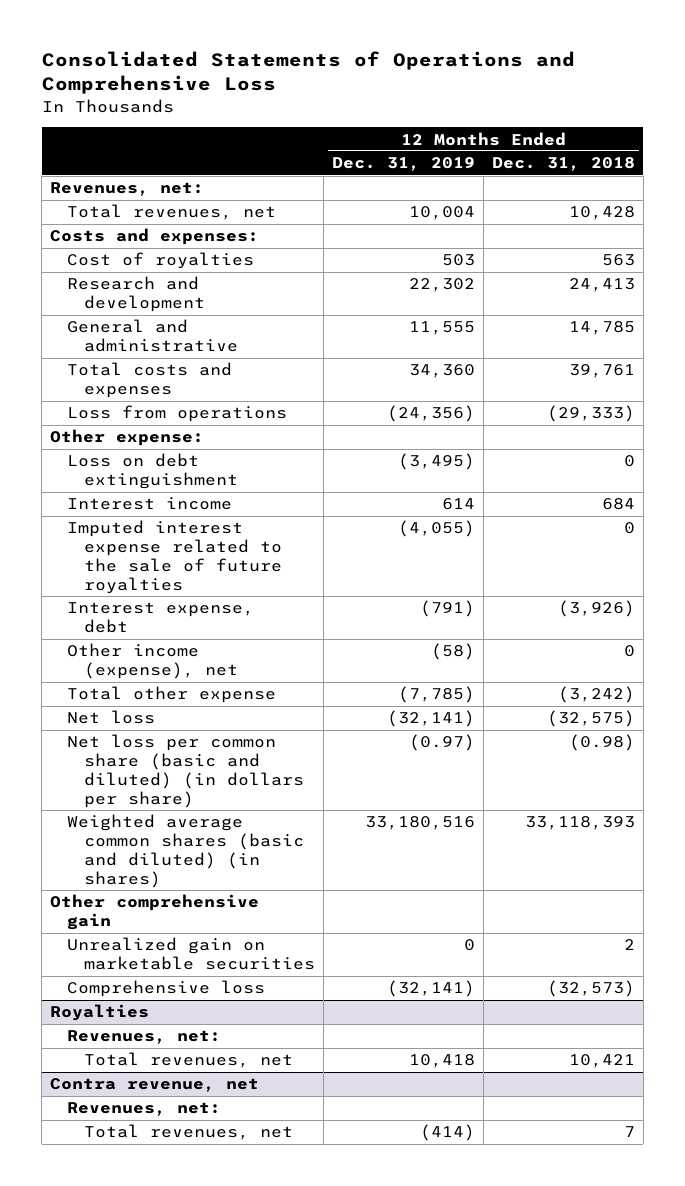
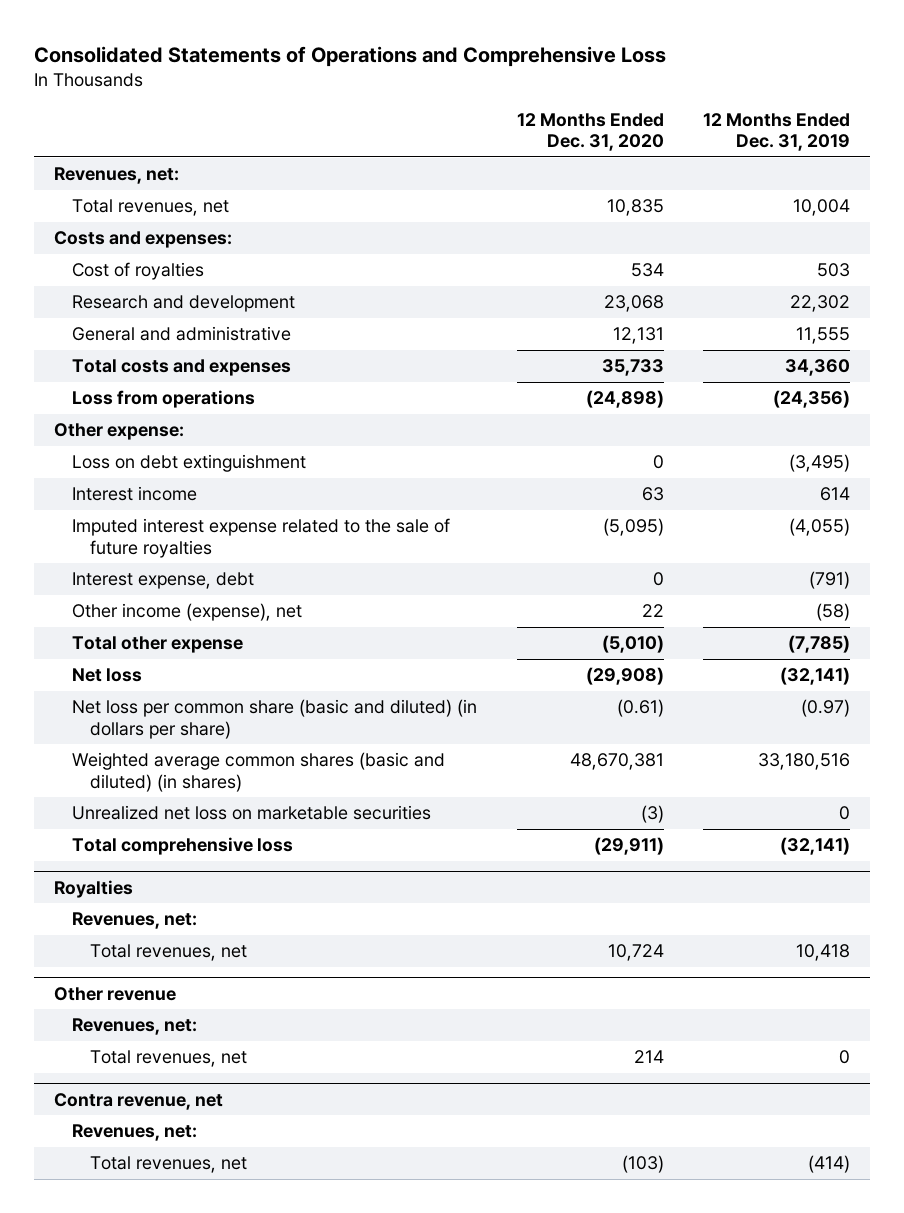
- | 12 Months Ended Dec. 31, 2019 | 12 Months Ended Dec. 31, 2018
+ | 12 Months Ended Dec. 31, 2020 | 12 Months Ended Dec. 31, 2019
- Other comprehensive gain
- Unrealized gain on marketable securities | 0 | 2
- Comprehensive loss | (32,141) | (32,573)
+ Unrealized net loss on marketable securities | (3) | 0
+ Total comprehensive loss | (29,911) | (32,141)
+ Other revenue
+ Revenues, net:
+ Total revenues, net | 214 | 0

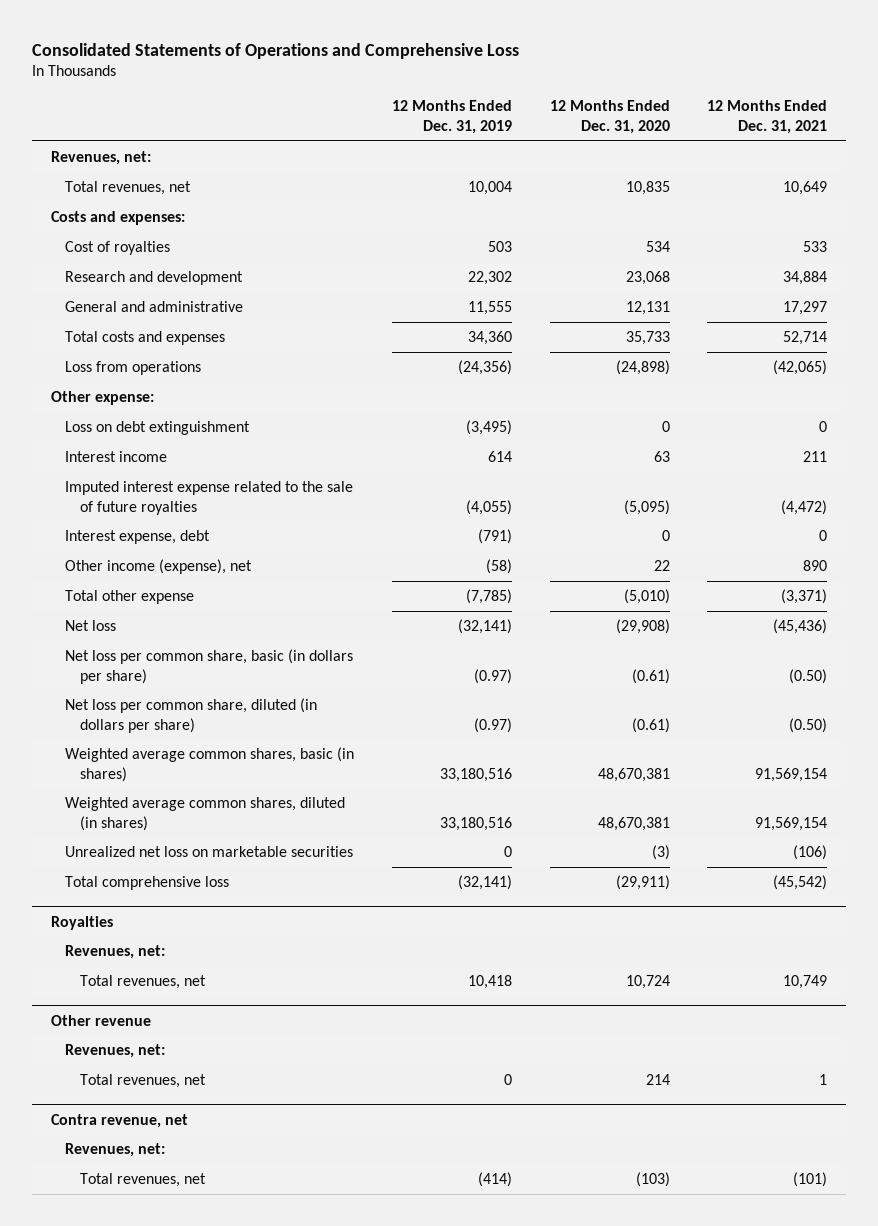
- | 12 Months Ended Dec. 31, 2020 | 12 Months Ended Dec. 31, 2019
+ | 12 Months Ended Dec. 31, 2019 | 12 Months Ended Dec. 31, 2020 | 12 Months Ended Dec. 31, 2021
- Net loss per common share (basic and diluted) (in dollars per share) | (0.61) | (0.97)
- Weighted average common shares (basic and diluted) (in shares) | 48,670,381 | 33,180,516
+ Net loss per common share, basic (in dollars per share) | (0.97) | (0.61) | (0.50)
+ Net loss per common share, diluted (in dollars per share) | (0.97) | (0.61) | (0.50)
+ Weighted average common shares, basic (in shares) | 33,180,516 | 48,670,381 | 91,569,154
+ Weighted average common shares, diluted (in shares) | 33,180,516 | 48,670,381 | 91,569,154

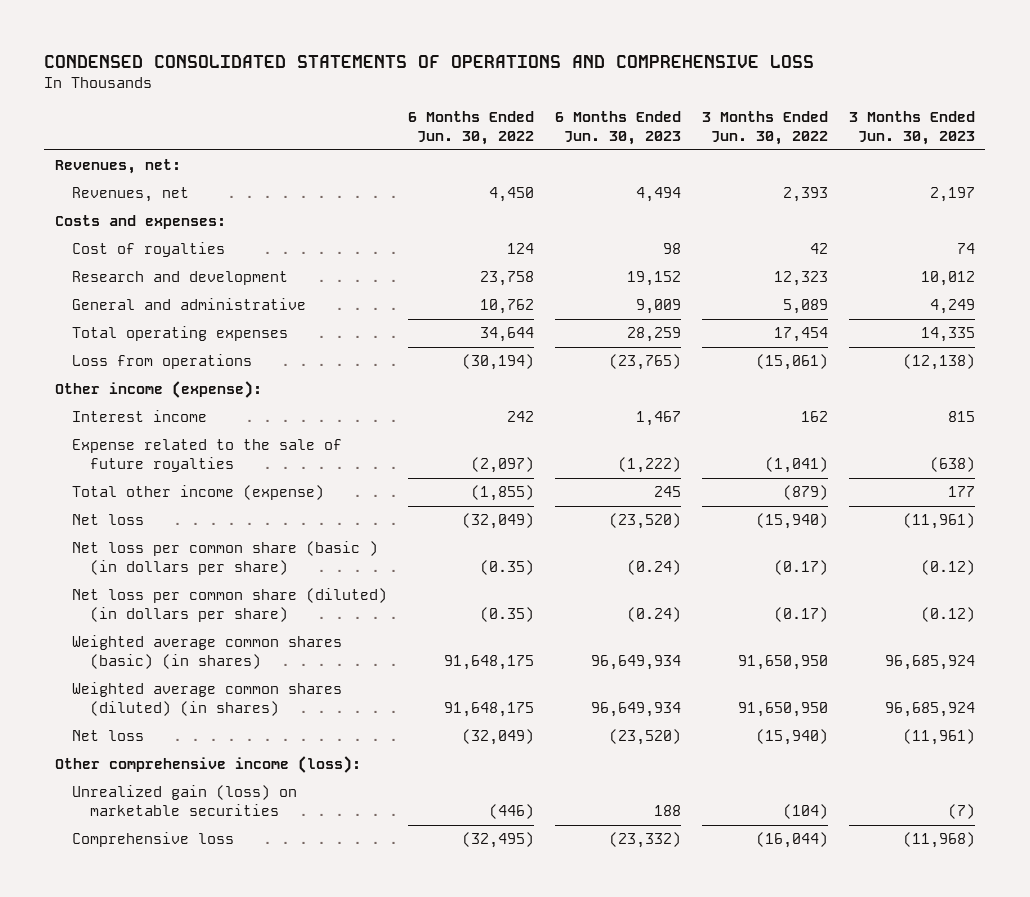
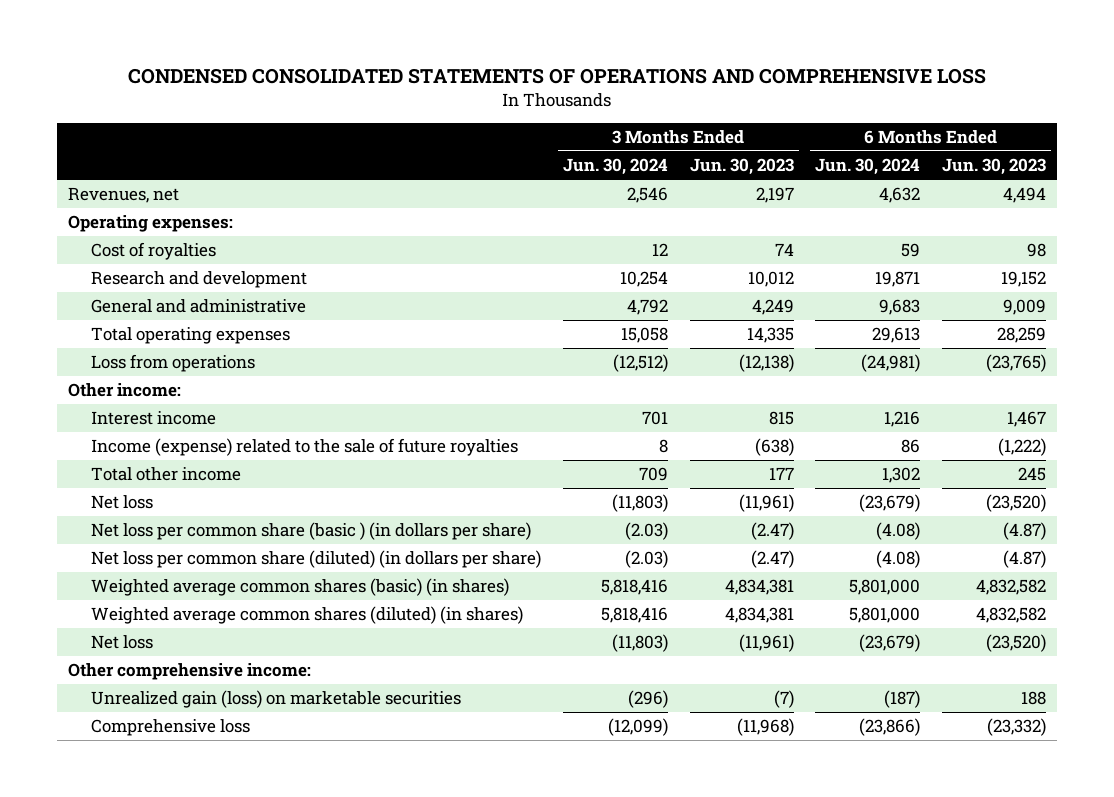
- | 6 Months Ended Jun. 30, 2022 | 6 Months Ended Jun. 30, 2023 | 3 Months Ended Jun. 30, 2022 | 3 Months Ended Jun. 30, 2023
+ | 3 Months Ended Jun. 30, 2024 | 3 Months Ended Jun. 30, 2023 | 6 Months Ended Jun. 30, 2024 | 6 Months Ended Jun. 30, 2023
- Revenues, net:
- Costs and expenses:
+ Operating expenses:
- Other income (expense):
+ Other income:
- Expense related to the sale of future royalties | (2,097) | (1,222) | (1,041) | (638)
- Total other income (expense) | (1,855) | 245 | (879) | 177
+ Income (expense) related to the sale of future royalties | 8 | (638) | 86 | (1,222)
+ Total other income | 709 | 177 | 1,302 | 245
- Net loss per common share (basic ) (in dollars per share) | (0.35) | (0.24) | (0.17) | (0.12)
- Net loss per common share (diluted) (in dollars per share) | (0.35) | (0.24) | (0.17) | (0.12)
- Weighted average common shares (basic) (in shares) | 91,648,175 | 96,649,934 | 91,650,950 | 96,685,924
- Weighted average common shares (diluted) (in shares) | 91,648,175 | 96,649,934 | 91,650,950 | 96,685,924
+ Net loss per common share (basic ) (in dollars per share) | (2.03) | (2.47) | (4.08) | (4.87)
+ Net loss per common share (diluted) (in dollars per share) | (2.03) | (2.47) | (4.08) | (4.87)
+ Weighted average common shares (basic) (in shares) | 5,818,416 | 4,834,381 | 5,801,000 | 4,832,582
+ Weighted average common shares (diluted) (in shares) | 5,818,416 | 4,834,381 | 5,801,000 | 4,832,582
- Other comprehensive income (loss):
+ Other comprehensive income:

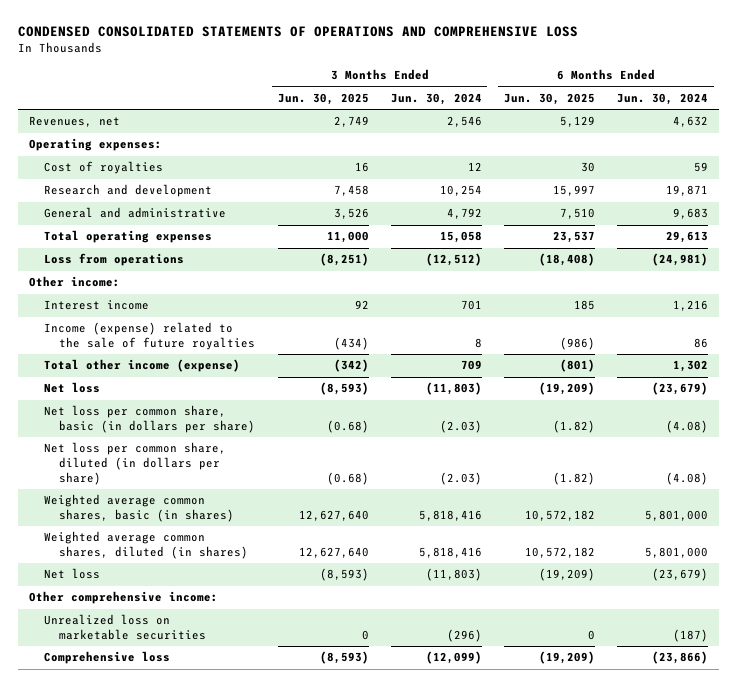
- | 3 Months Ended Jun. 30, 2024 | 3 Months Ended Jun. 30, 2023 | 6 Months Ended Jun. 30, 2024 | 6 Months Ended Jun. 30, 2023
+ | 3 Months Ended Jun. 30, 2025 | 3 Months Ended Jun. 30, 2024 | 6 Months Ended Jun. 30, 2025 | 6 Months Ended Jun. 30, 2024
- Total other income | 709 | 177 | 1,302 | 245
+ Total other income (expense) | (342) | 709 | (801) | 1,302
- Net loss per common share (basic ) (in dollars per share) | (2.03) | (2.47) | (4.08) | (4.87)
- Net loss per common share (diluted) (in dollars per share) | (2.03) | (2.47) | (4.08) | (4.87)
- Weighted average common shares (basic) (in shares) | 5,818,416 | 4,834,381 | 5,801,000 | 4,832,582
- Weighted average common shares (diluted) (in shares) | 5,818,416 | 4,834,381 | 5,801,000 | 4,832,582
+ Net loss per common share, basic (in dollars per share) | (0.68) | (2.03) | (1.82) | (4.08)
+ Net loss per common share, diluted (in dollars per share) | (0.68) | (2.03) | (1.82) | (4.08)
+ Weighted average common shares, basic (in shares) | 12,627,640 | 5,818,416 | 10,572,182 | 5,801,000
+ Weighted average common shares, diluted (in shares) | 12,627,640 | 5,818,416 | 10,572,182 | 5,801,000
- Unrealized gain (loss) on marketable securities | (296) | (7) | (187) | 188
+ Unrealized loss on marketable securities | 0 | (296) | 0 | (187)

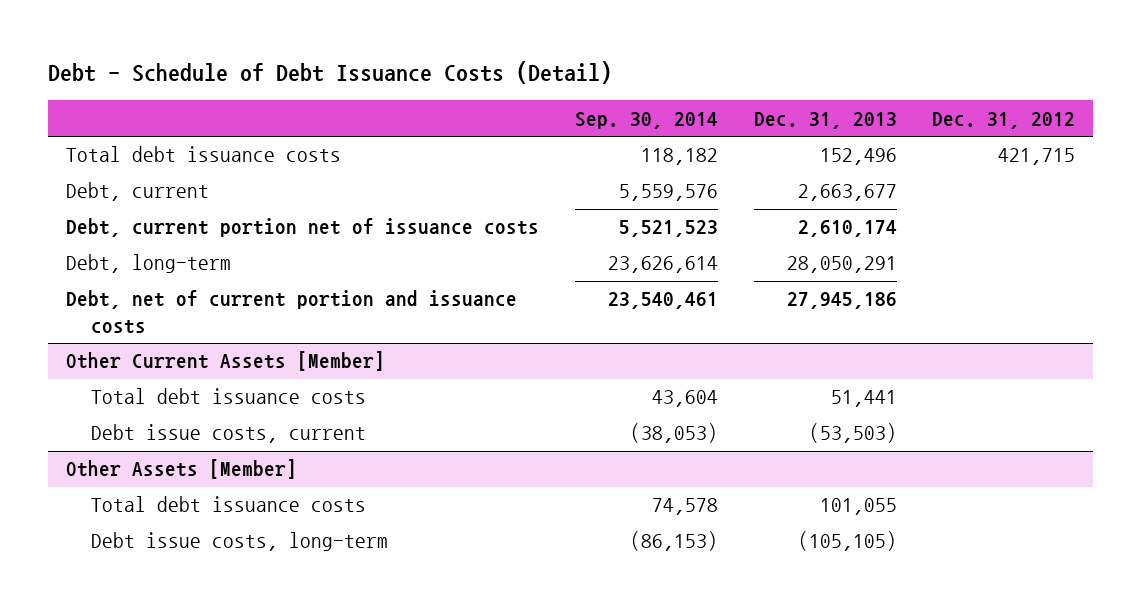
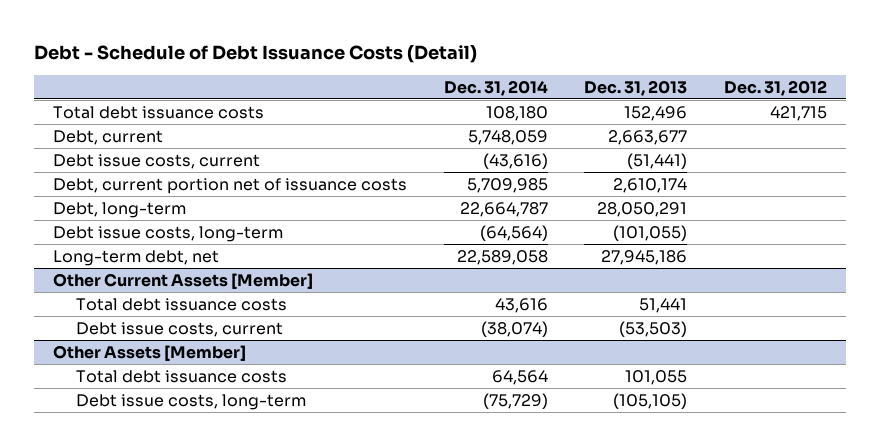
- | Sep. 30, 2014 | Dec. 31, 2013 | Dec. 31, 2012
+ | Dec. 31, 2014 | Dec. 31, 2013 | Dec. 31, 2012
+ Debt issue costs, current | (43,616) | (51,441) |
- Debt, net of current portion and issuance costs | 23,540,461 | 27,945,186 |
+ Debt issue costs, long-term | (64,564) | (101,055) |
+ Long-term debt, net | 22,589,058 | 27,945,186 |

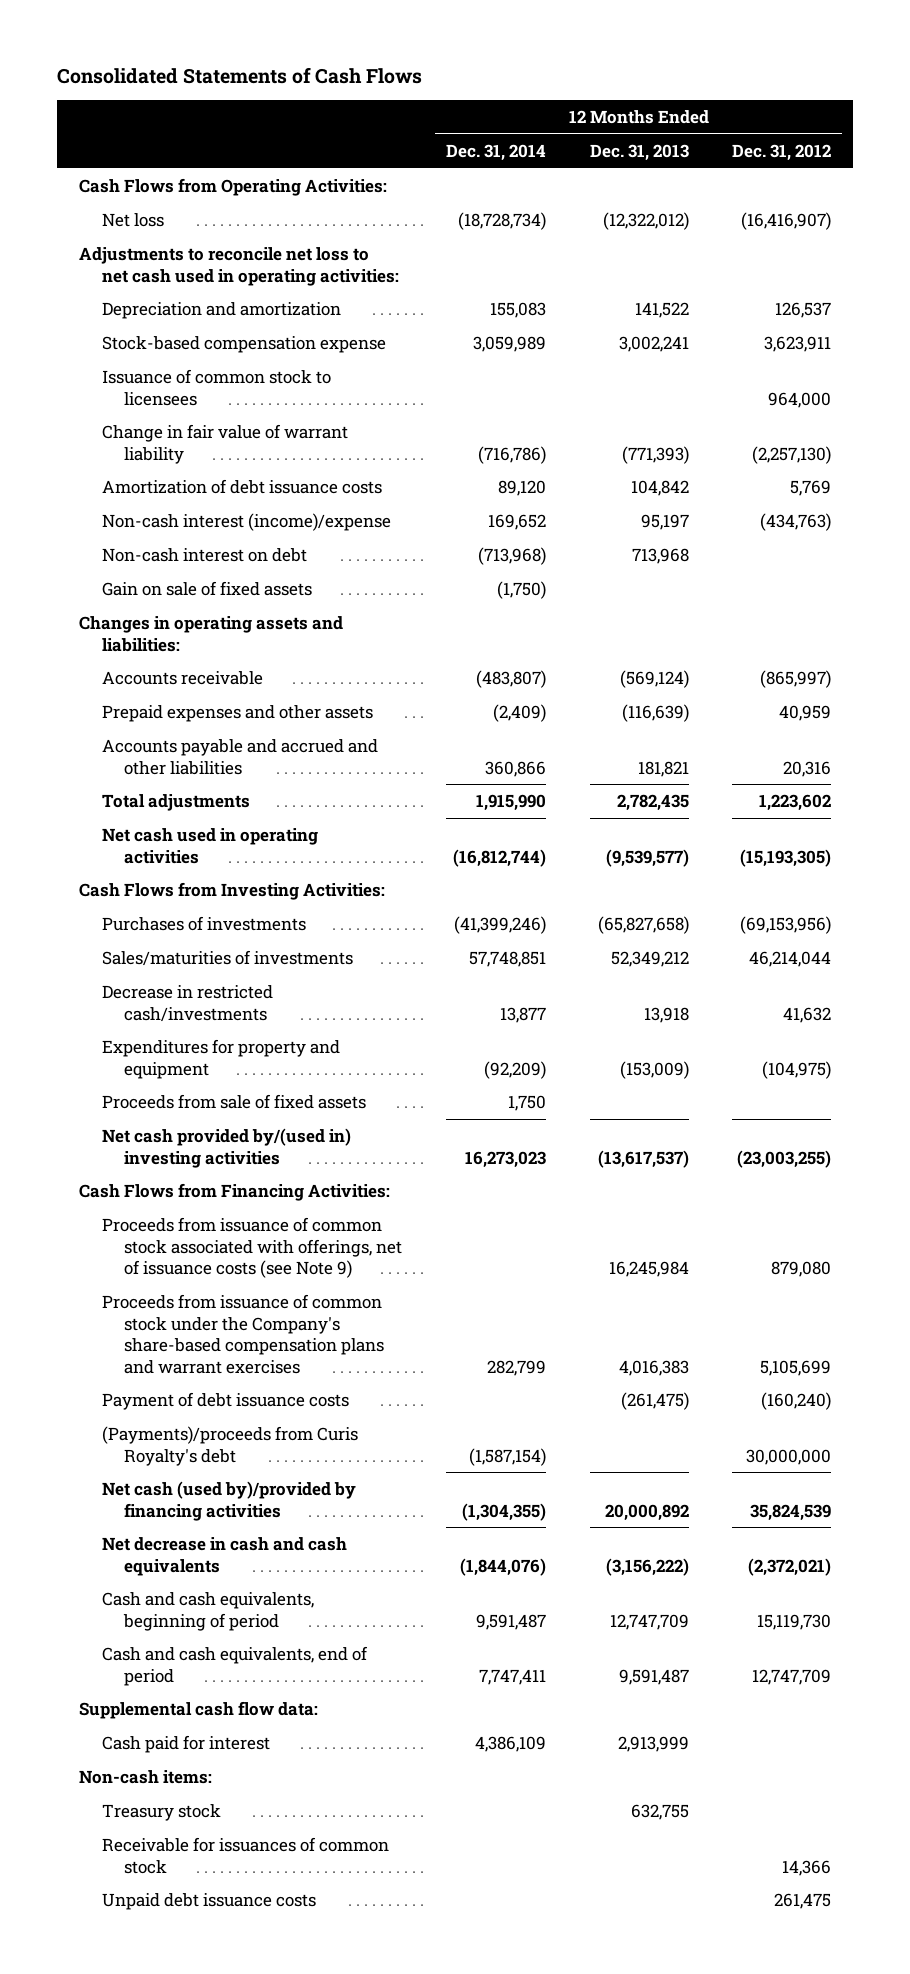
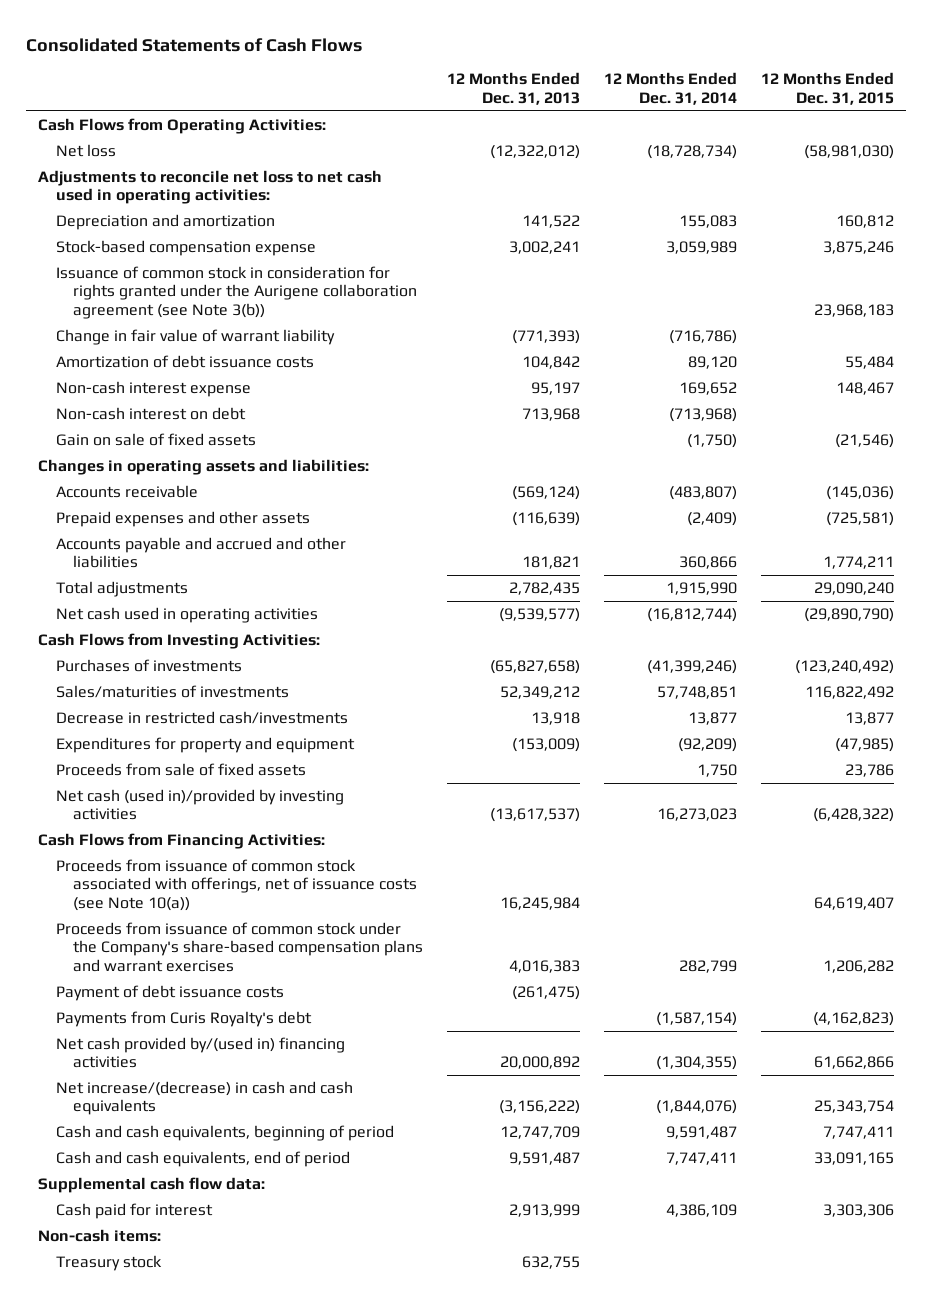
- | 12 Months Ended Dec. 31, 2014 | 12 Months Ended Dec. 31, 2013 | 12 Months Ended Dec. 31, 2012
+ | 12 Months Ended Dec. 31, 2013 | 12 Months Ended Dec. 31, 2014 | 12 Months Ended Dec. 31, 2015
- Issuance of common stock to licensees | | | 964,000
+ Issuance of common stock in consideration for rights granted under the Aurigene collaboration agreement (see Note 3(b)) | | | 23,968,183
- Non-cash interest (income)/expense | 169,652 | 95,197 | (434,763)
+ Non-cash interest expense | 95,197 | 169,652 | 148,467
- Net cash provided by/(used in) investing activities | 16,273,023 | (13,617,537) | (23,003,255)
+ Net cash (used in)/provided by investing activities | (13,617,537) | 16,273,023 | (6,428,322)
- Proceeds from issuance of common stock associated with offerings, net of issuance costs (see Note 9) | | 16,245,984 | 879,080
+ Proceeds from issuance of common stock associated with offerings, net of issuance costs (see Note 10(a)) | 16,245,984 | | 64,619,407
- (Payments)/proceeds from Curis Royalty's debt | (1,587,154) | | 30,000,000
- Net cash (used by)/provided by financing activities | (1,304,355) | 20,000,892 | 35,824,539
- Net decrease in cash and cash equivalents | (1,844,076) | (3,156,222) | (2,372,021)
+ Payments from Curis Royalty's debt | | (1,587,154) | (4,162,823)
+ Net cash provided by/(used in) financing activities | 20,000,892 | (1,304,355) | 61,662,866
+ Net increase/(decrease) in cash and cash equivalents | (3,156,222) | (1,844,076) | 25,343,754
- Receivable for issuances of common stock | | | 14,366
- Unpaid debt issuance costs | | | 261,475

